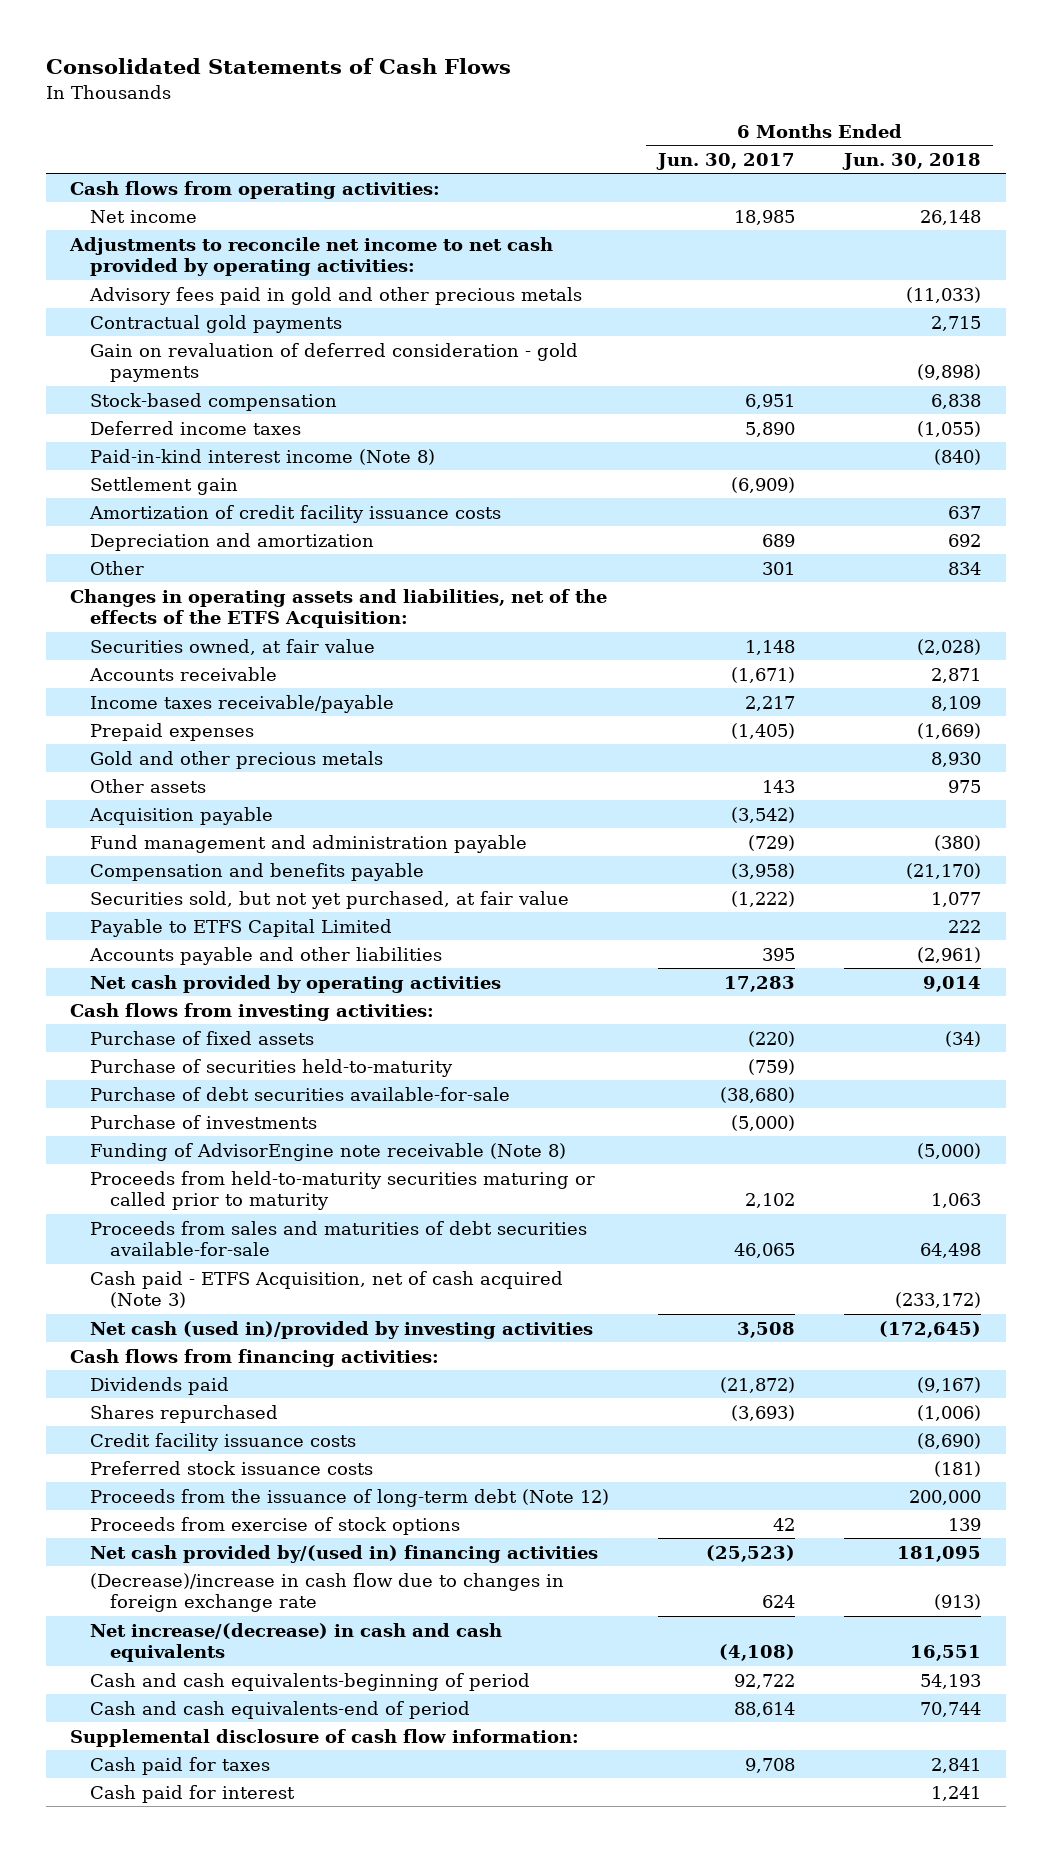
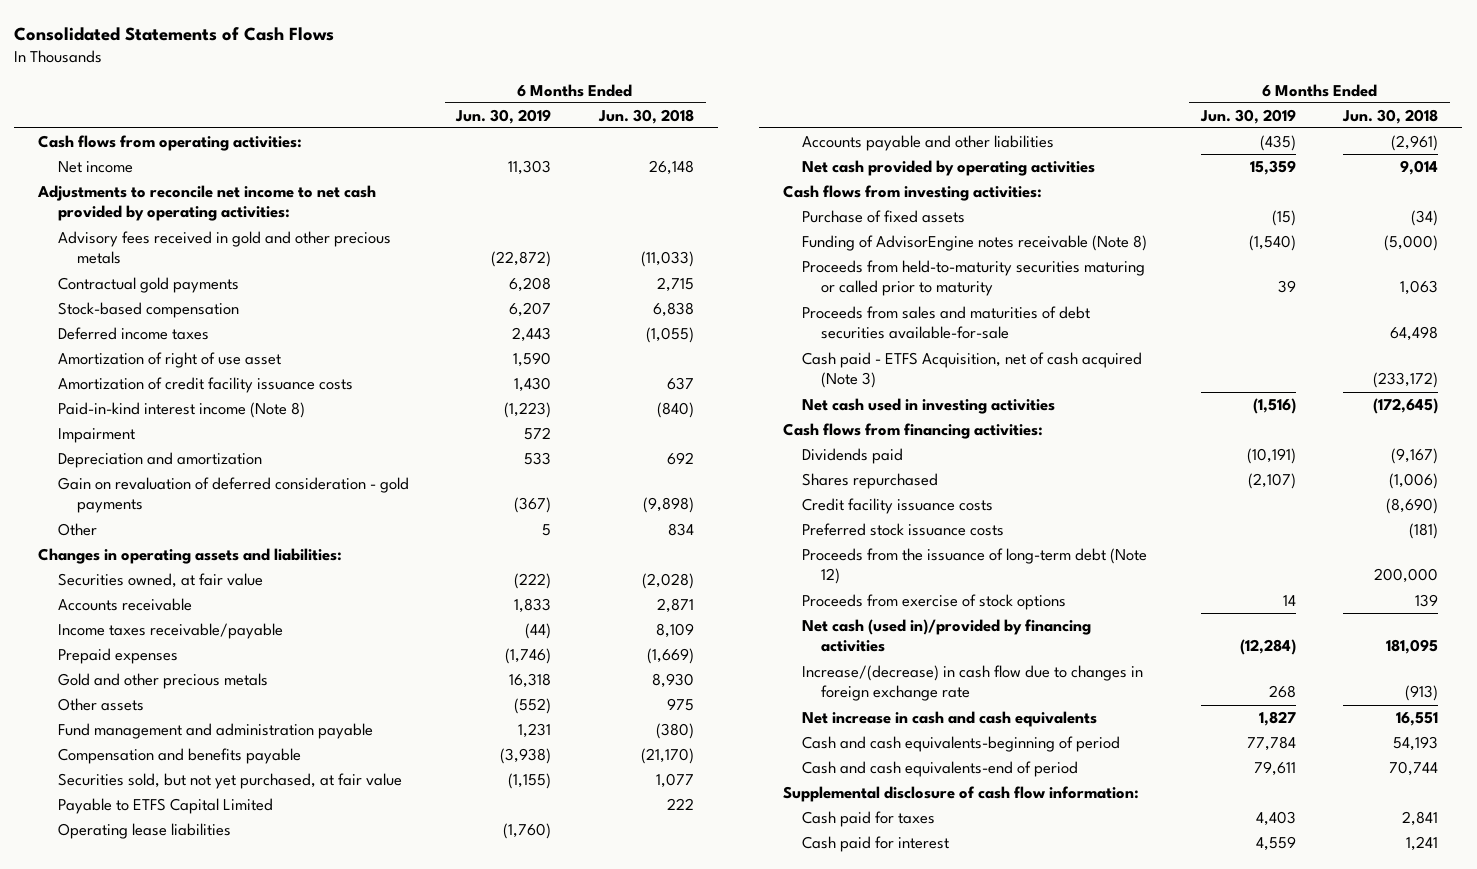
- | 6 Months Ended Jun. 30, 2017 | 6 Months Ended Jun. 30, 2018
+ | 6 Months Ended Jun. 30, 2019 | 6 Months Ended Jun. 30, 2018
- Advisory fees paid in gold and other precious metals | | (11,033)
+ Advisory fees received in gold and other precious metals | (22,872) | (11,033)
- Settlement gain | (6,909) |
+ Amortization of right of use asset | 1,590 |
moved down: Paid-in-kind interest income (Note 8) | (1,223) | (840)
+ Impairment | 572 |
moved down: Gain on revaluation of deferred consideration - gold payments | (367) | (9,898)
- Changes in operating assets and liabilities, net of the effects of the ETFS Acquisition:
+ Changes in operating assets and liabilities:
- Acquisition payable | (3,542) |
+ Operating lease liabilities | (1,760) |
- Purchase of securities held-to-maturity | (759) |
- Purchase of debt securities available-for-sale | (38,680) |
- Purchase of investments | (5,000) |
- Funding of AdvisorEngine note receivable (Note 8) | | (5,000)
+ Funding of AdvisorEngine notes receivable (Note 8) | (1,540) | (5,000)
- Net cash (used in)/provided by investing activities | 3,508 | (172,645)
+ Net cash used in investing activities | (1,516) | (172,645)
- Net cash provided by/(used in) financing activities | (25,523) | 181,095
- (Decrease)/increase in cash flow due to changes in foreign exchange rate | 624 | (913)
- Net increase/(decrease) in cash and cash equivalents | (4,108) | 16,551
+ Net cash (used in)/provided by financing activities | (12,284) | 181,095
+ Increase/(decrease) in cash flow due to changes in foreign exchange rate | 268 | (913)
+ Net increase in cash and cash equivalents | 1,827 | 16,551

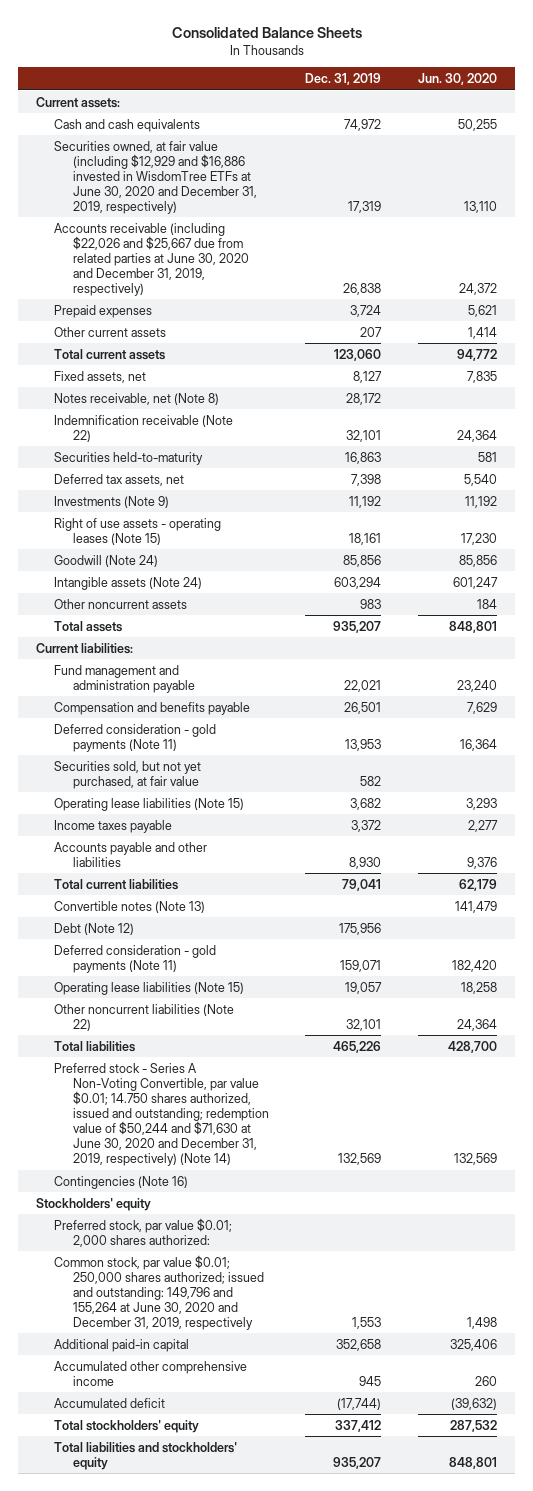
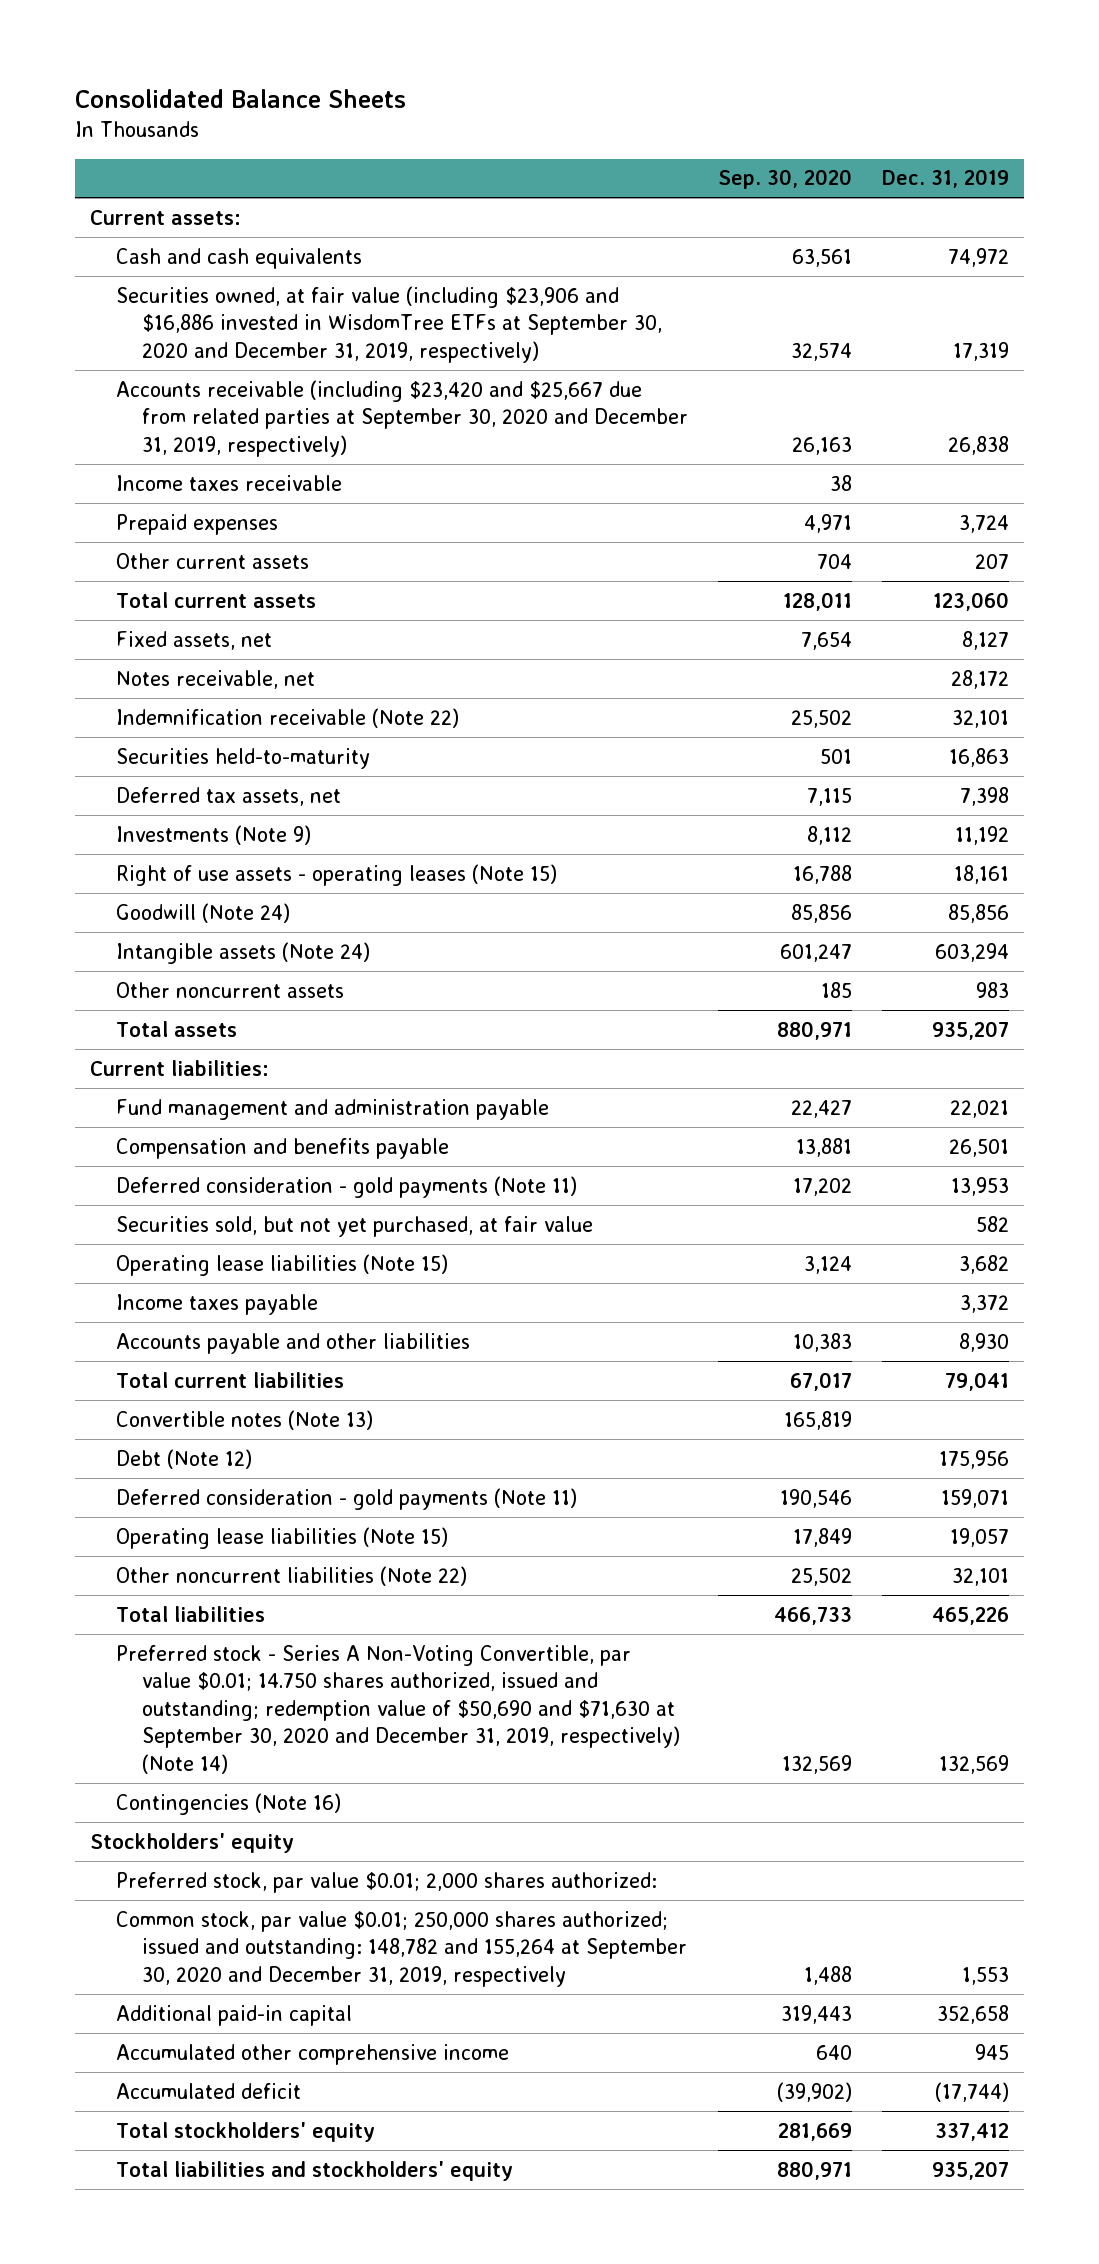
- | Dec. 31, 2019 | Jun. 30, 2020
+ | Sep. 30, 2020 | Dec. 31, 2019
- Securities owned, at fair value (including $12,929 and $16,886 invested in WisdomTree ETFs at June 30, 2020 and December 31, 2019, respectively) | 17,319 | 13,110
- Accounts receivable (including $22,026 and $25,667 due from related parties at June 30, 2020 and December 31, 2019, respectively) | 26,838 | 24,372
+ Securities owned, at fair value (including $23,906 and $16,886 invested in WisdomTree ETFs at September 30, 2020 and December 31, 2019, respectively) | 32,574 | 17,319
+ Accounts receivable (including $23,420 and $25,667 due from related parties at September 30, 2020 and December 31, 2019, respectively) | 26,163 | 26,838
+ Income taxes receivable | 38 |
- Notes receivable, net (Note 8) | 28,172 |
+ Notes receivable, net | | 28,172
- Preferred stock - Series A Non-Voting Convertible, par value $0.01; 14.750 shares authorized, issued and outstanding; redemption value of $50,244 and $71,630 at June 30, 2020 and December 31, 2019, respectively) (Note 14) | 132,569 | 132,569
+ Preferred stock - Series A Non-Voting Convertible, par value $0.01; 14.750 shares authorized, issued and outstanding; redemption value of $50,690 and $71,630 at September 30, 2020 and December 31, 2019, respectively) (Note 14) | 132,569 | 132,569
- Common stock, par value $0.01; 250,000 shares authorized; issued and outstanding: 149,796 and 155,264 at June 30, 2020 and December 31, 2019, respectively | 1,553 | 1,498
+ Common stock, par value $0.01; 250,000 shares authorized; issued and outstanding: 148,782 and 155,264 at September 30, 2020 and December 31, 2019, respectively | 1,488 | 1,553

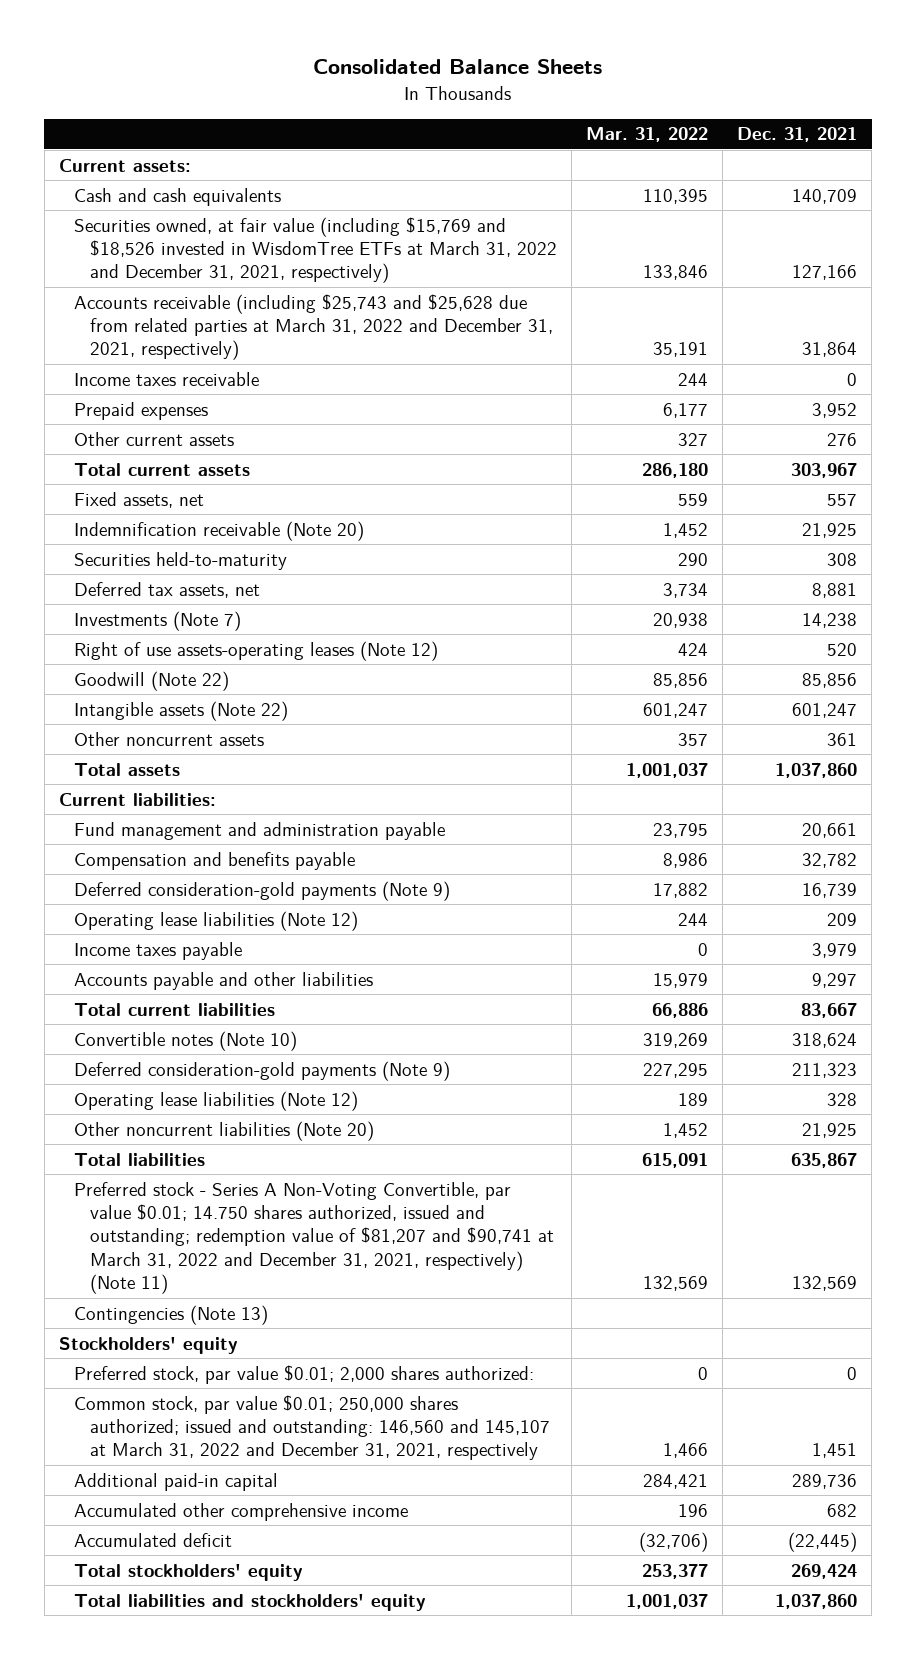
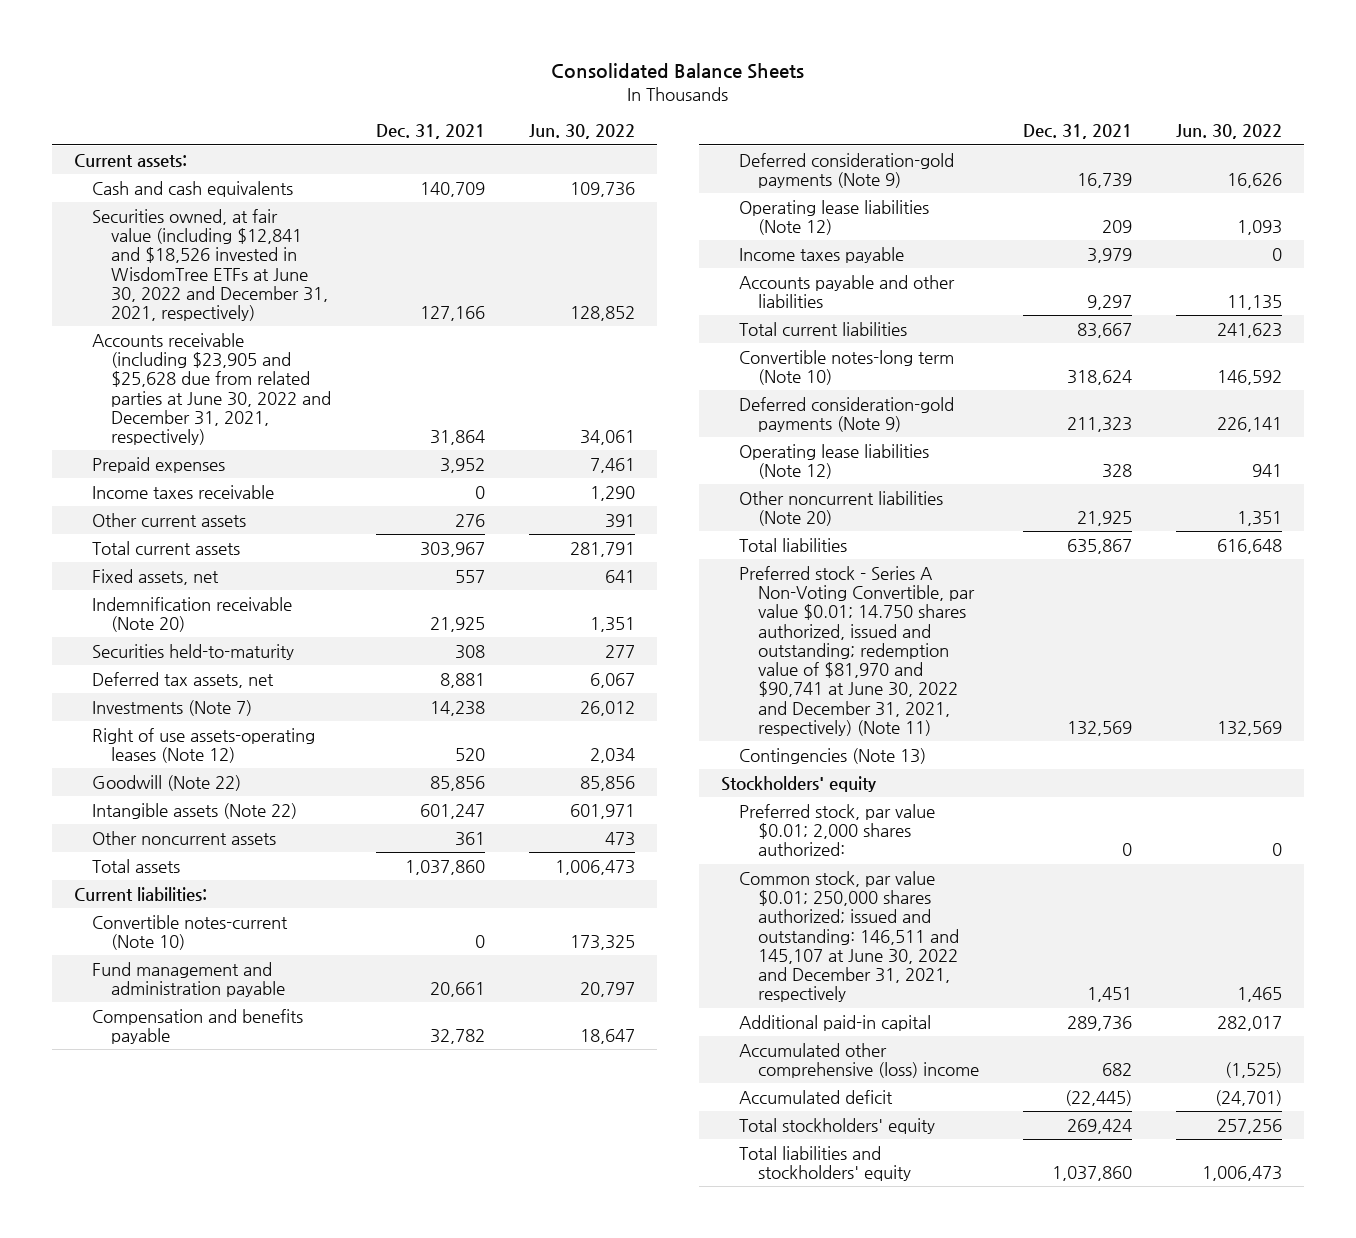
- | Mar. 31, 2022 | Dec. 31, 2021
+ | Dec. 31, 2021 | Jun. 30, 2022
- Securities owned, at fair value (including $15,769 and $18,526 invested in WisdomTree ETFs at March 31, 2022 and December 31, 2021, respectively) | 133,846 | 127,166
- Accounts receivable (including $25,743 and $25,628 due from related parties at March 31, 2022 and December 31, 2021, respectively) | 35,191 | 31,864
+ Securities owned, at fair value (including $12,841 and $18,526 invested in WisdomTree ETFs at June 30, 2022 and December 31, 2021, respectively) | 127,166 | 128,852
+ Accounts receivable (including $23,905 and $25,628 due from related parties at June 30, 2022 and December 31, 2021, respectively) | 31,864 | 34,061
moved down: Income taxes receivable | 0 | 1,290
+ Convertible notes-current (Note 10) | 0 | 173,325
- Convertible notes (Note 10) | 319,269 | 318,624
+ Convertible notes-long term (Note 10) | 318,624 | 146,592
- Preferred stock - Series A Non-Voting Convertible, par value $0.01; 14.750 shares authorized, issued and outstanding; redemption value of $81,207 and $90,741 at March 31, 2022 and December 31, 2021, respectively) (Note 11) | 132,569 | 132,569
+ Preferred stock - Series A Non-Voting Convertible, par value $0.01; 14.750 shares authorized, issued and outstanding; redemption value of $81,970 and $90,741 at June 30, 2022 and December 31, 2021, respectively) (Note 11) | 132,569 | 132,569
- Common stock, par value $0.01; 250,000 shares authorized; issued and outstanding: 146,560 and 145,107 at March 31, 2022 and December 31, 2021, respectively | 1,466 | 1,451
+ Common stock, par value $0.01; 250,000 shares authorized; issued and outstanding: 146,511 and 145,107 at June 30, 2022 and December 31, 2021, respectively | 1,451 | 1,465
- Accumulated other comprehensive income | 196 | 682
+ Accumulated other comprehensive (loss) income | 682 | (1,525)

